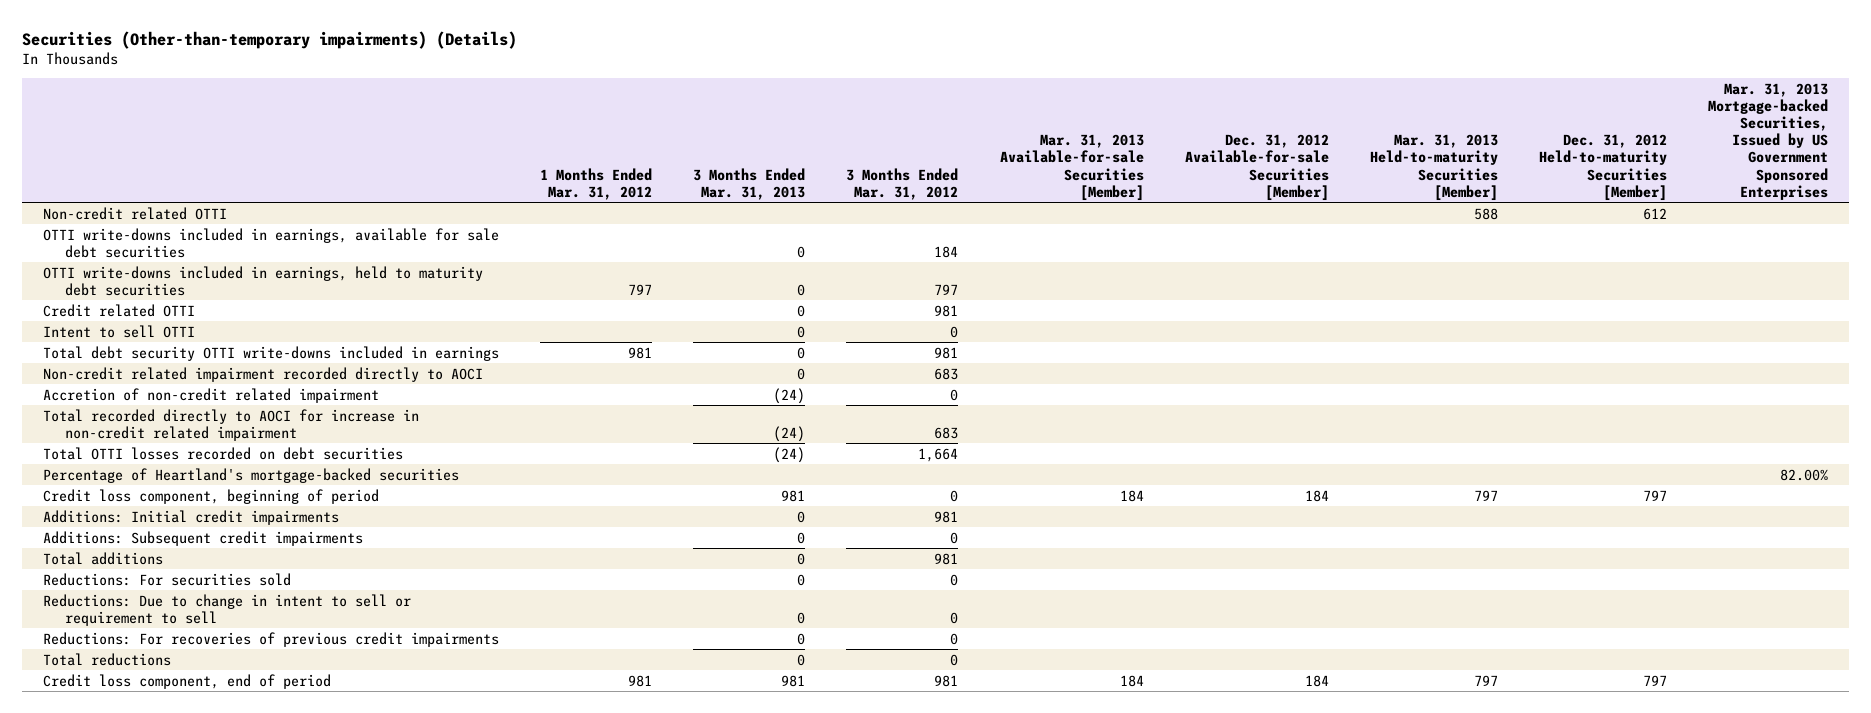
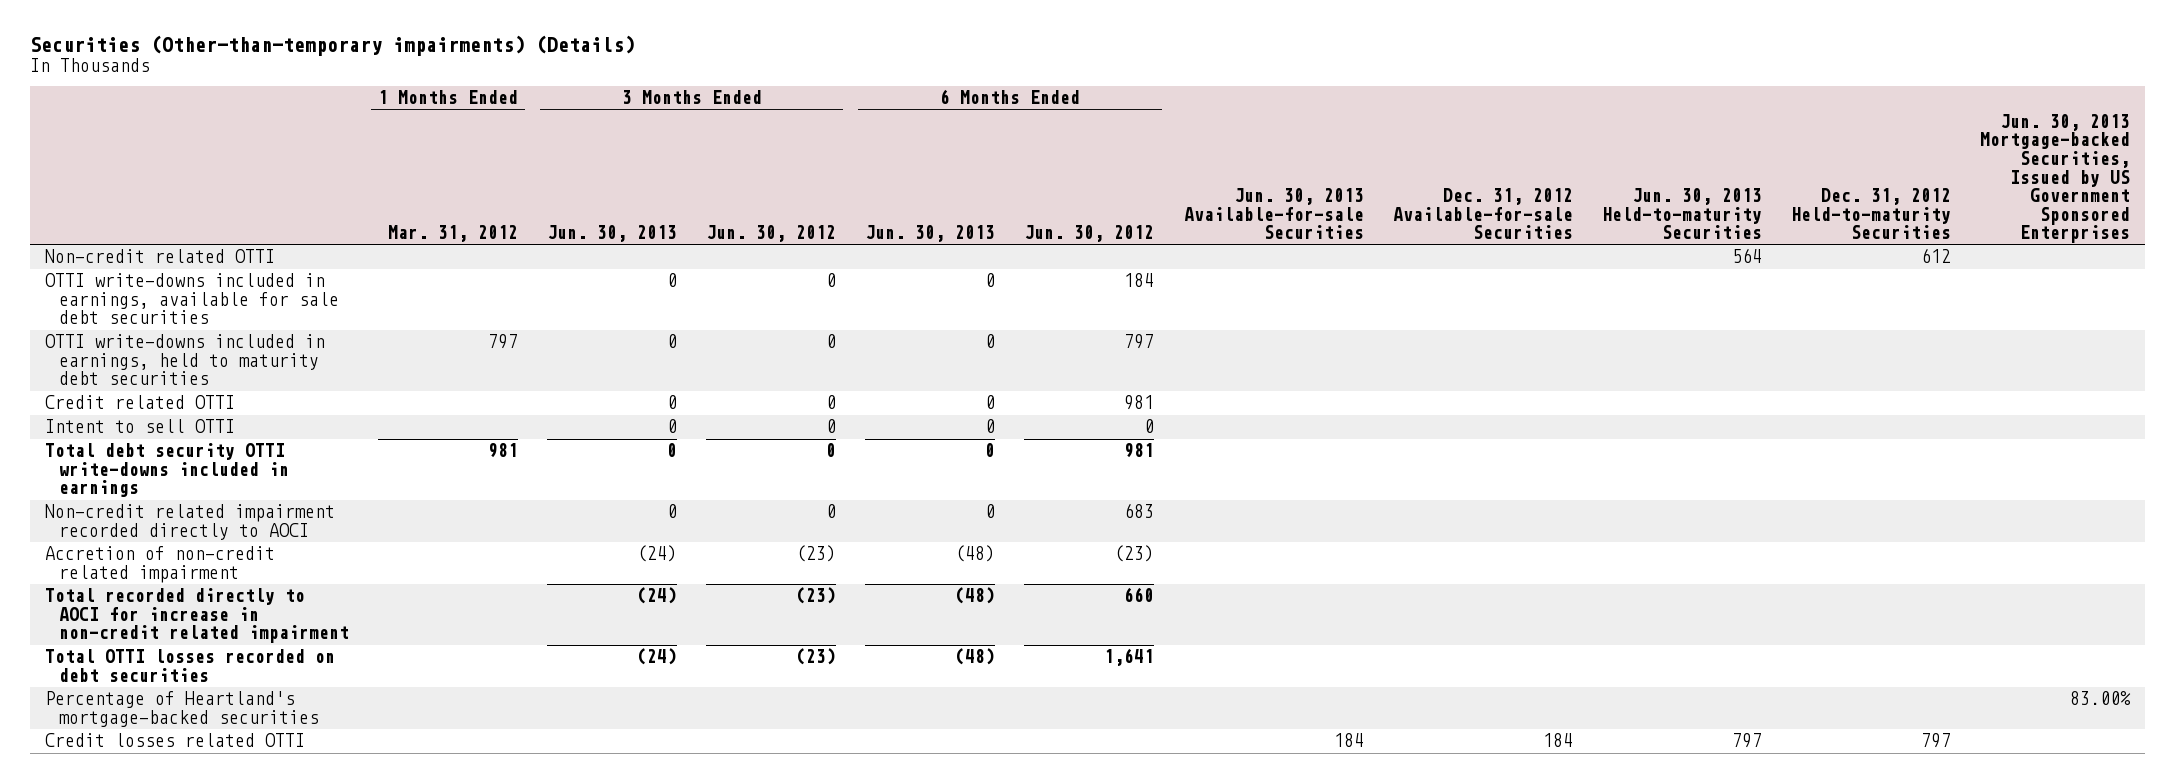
- | 1 Months Ended Mar. 31, 2012 | 3 Months Ended Mar. 31, 2013 | 3 Months Ended Mar. 31, 2012 | Mar. 31, 2013 Available-for-sale Securities [Member] | Dec. 31, 2012 Available-for-sale Securities [Member] | Mar. 31, 2013 Held-to-maturity Securities [Member] | Dec. 31, 2012 Held-to-maturity Securities [Member] | Mar. 31, 2013 Mortgage-backed Securities, Issued by US Government Sponsored Enterprises
+ | 1 Months Ended Mar. 31, 2012 | 3 Months Ended Jun. 30, 2013 | 3 Months Ended Jun. 30, 2012 | 6 Months Ended Jun. 30, 2013 | 6 Months Ended Jun. 30, 2012 | Jun. 30, 2013 Available-for-sale Securities | Dec. 31, 2012 Available-for-sale Securities | Jun. 30, 2013 Held-to-maturity Securities | Dec. 31, 2012 Held-to-maturity Securities | Jun. 30, 2013 Mortgage-backed Securities, Issued by US Government Sponsored Enterprises
- Credit loss component, beginning of period | | 981 | 0 | 184 | 184 | 797 | 797 |
- Additions: Initial credit impairments | | 0 | 981 | | | | |
- Additions: Subsequent credit impairments | | 0 | 0 | | | | |
- Total additions | | 0 | 981 | | | | |
- Reductions: For securities sold | | 0 | 0 | | | | |
- Reductions: Due to change in intent to sell or requirement to sell | | 0 | 0 | | | | |
- Reductions: For recoveries of previous credit impairments | | 0 | 0 | | | | |
- Total reductions | | 0 | 0 | | | | |
- Credit loss component, end of period | 981 | 981 | 981 | 184 | 184 | 797 | 797 |
+ Credit losses related OTTI | | | | | | 184 | 184 | 797 | 797 |

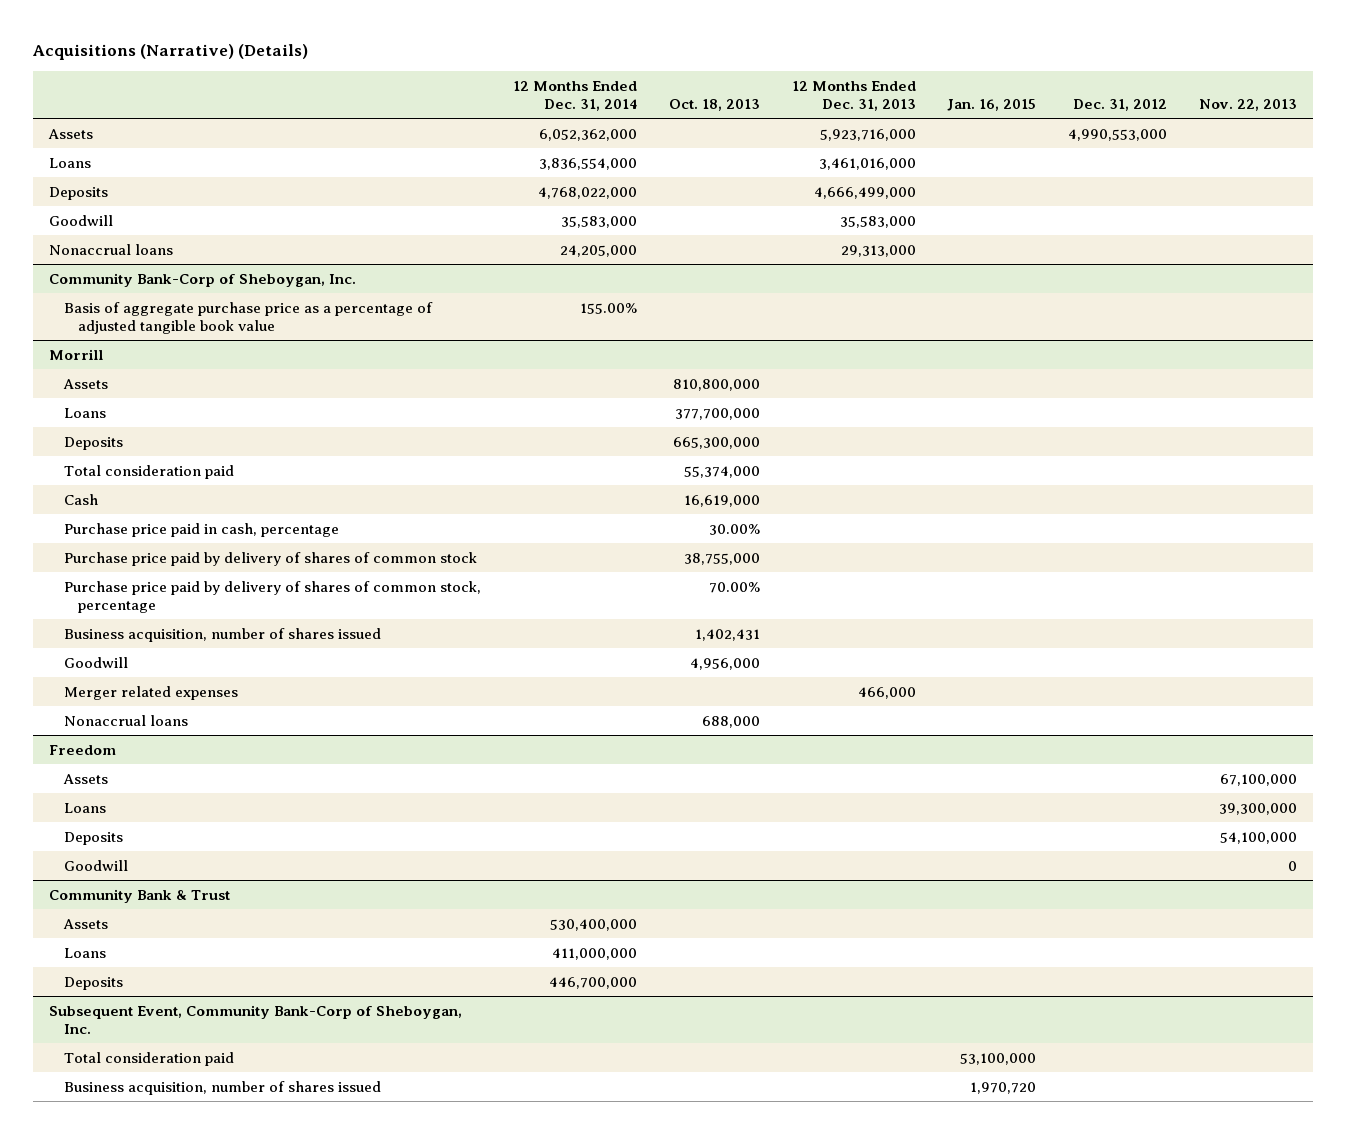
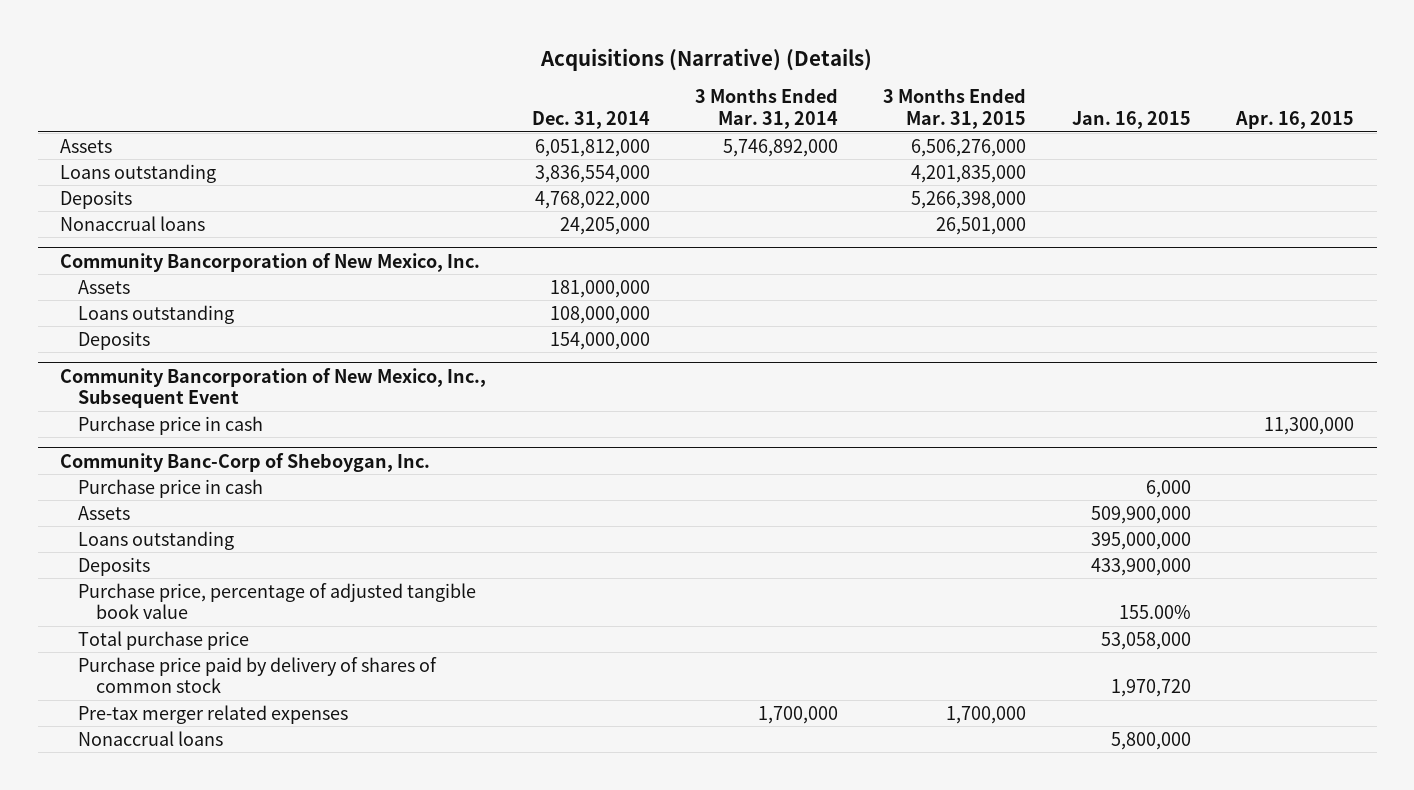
- | 12 Months Ended Dec. 31, 2014 | Oct. 18, 2013 | 12 Months Ended Dec. 31, 2013 | Jan. 16, 2015 | Dec. 31, 2012 | Nov. 22, 2013
+ | Dec. 31, 2014 | 3 Months Ended Mar. 31, 2014 | 3 Months Ended Mar. 31, 2015 | Jan. 16, 2015 | Apr. 16, 2015
- Loans | 3,836,554,000 | | 3,461,016,000 | | |
+ Loans outstanding | 3,836,554,000 | | 4,201,835,000 | |
- Goodwill | 35,583,000 | | 35,583,000 | | |
- Community Bank-Corp of Sheboygan, Inc.
- Basis of aggregate purchase price as a percentage of adjusted tangible book value | 155.00% | | | | |
- Morrill
- Assets | | 810,800,000 | | | |
- Loans | | 377,700,000 | | | |
- Deposits | | 665,300,000 | | | |
- Total consideration paid | | 55,374,000 | | | |
- Cash | | 16,619,000 | | | |
- Purchase price paid in cash, percentage | | 30.00% | | | |
- Purchase price paid by delivery of shares of common stock | | 38,755,000 | | | |
- Purchase price paid by delivery of shares of common stock, percentage | | 70.00% | | | |
- Business acquisition, number of shares issued | | 1,402,431 | | | |
- Goodwill | | 4,956,000 | | | |
- Merger related expenses | | | 466,000 | | |
- Nonaccrual loans | | 688,000 | | | |
- Freedom
- Assets | | | | | | 67,100,000
- Loans | | | | | | 39,300,000
- Deposits | | | | | | 54,100,000
- Goodwill | | | | | | 0
- Community Bank & Trust
- Assets | 530,400,000 | | | | |
- Loans | 411,000,000 | | | | |
- Deposits | 446,700,000 | | | | |
- Subsequent Event, Community Bank-Corp of Sheboygan, Inc.
- Total consideration paid | | | | 53,100,000 | |
- Business acquisition, number of shares issued | | | | 1,970,720 | |
+ Community Bancorporation of New Mexico, Inc.
+ Assets | 181,000,000 | | | |
+ Loans outstanding | 108,000,000 | | | |
+ Deposits | 154,000,000 | | | |
+ Community Bancorporation of New Mexico, Inc., Subsequent Event
+ Purchase price in cash | | | | | 11,300,000
+ Community Banc-Corp of Sheboygan, Inc.
+ Purchase price in cash | | | | 6,000 |
+ Assets | | | | 509,900,000 |
+ Loans outstanding | | | | 395,000,000 |
+ Deposits | | | | 433,900,000 |
+ Purchase price, percentage of adjusted tangible book value | | | | 155.00% |
+ Total purchase price | | | | 53,058,000 |
+ Purchase price paid by delivery of shares of common stock | | | | 1,970,720 |
+ Pre-tax merger related expenses | | 1,700,000 | 1,700,000 | |
+ Nonaccrual loans | | | | 5,800,000 |

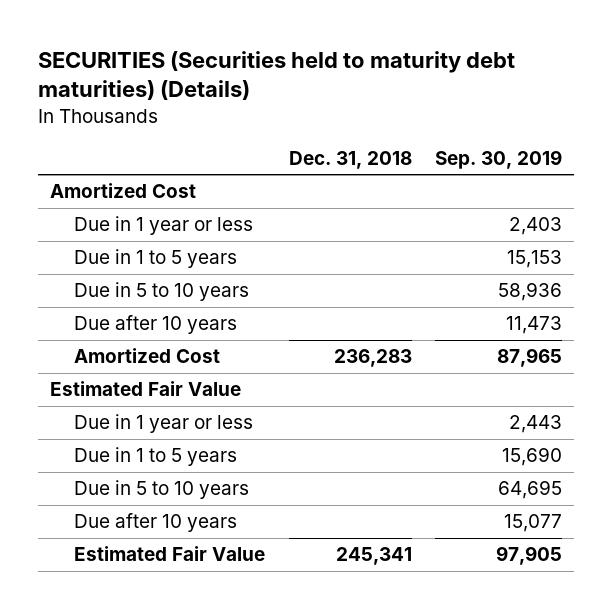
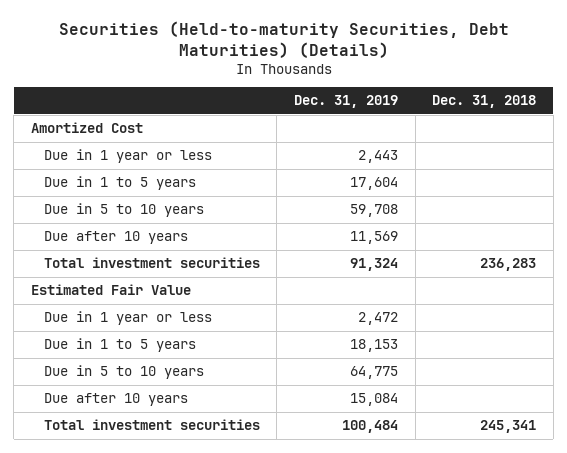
- SECURITIES (Securities held to maturity debt maturities) (Details)
+ Securities (Held-to-maturity Securities, Debt Maturities) (Details)
- | Dec. 31, 2018 | Sep. 30, 2019
+ | Dec. 31, 2019 | Dec. 31, 2018
- Amortized Cost | 236,283 | 87,965
+ Total investment securities | 91,324 | 236,283
- Estimated Fair Value | 245,341 | 97,905
+ Total investment securities | 100,484 | 245,341

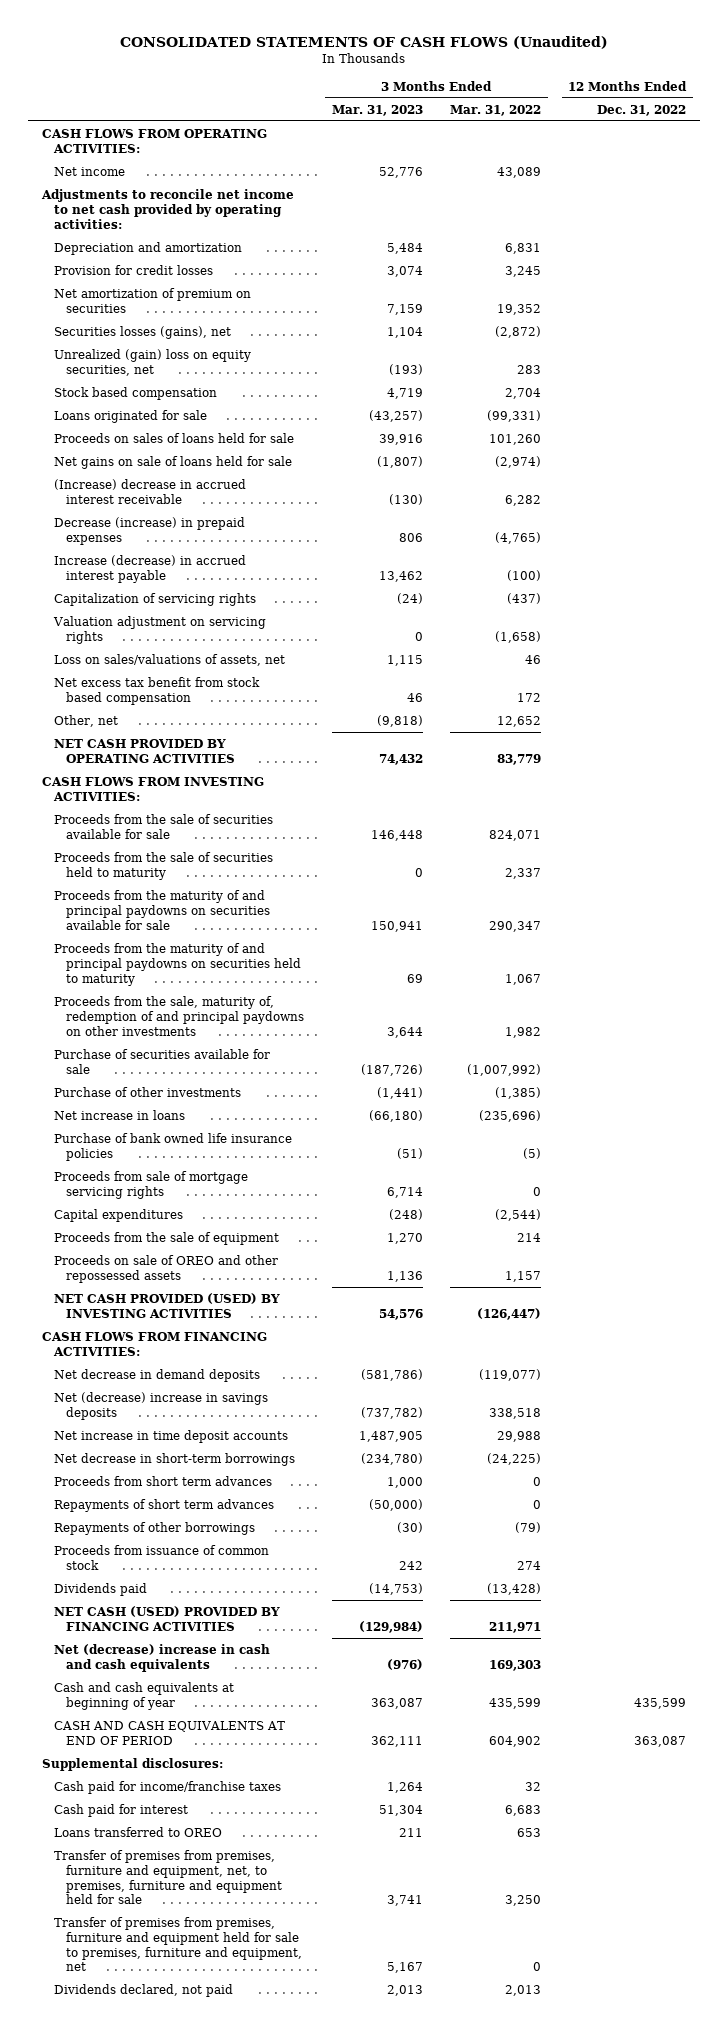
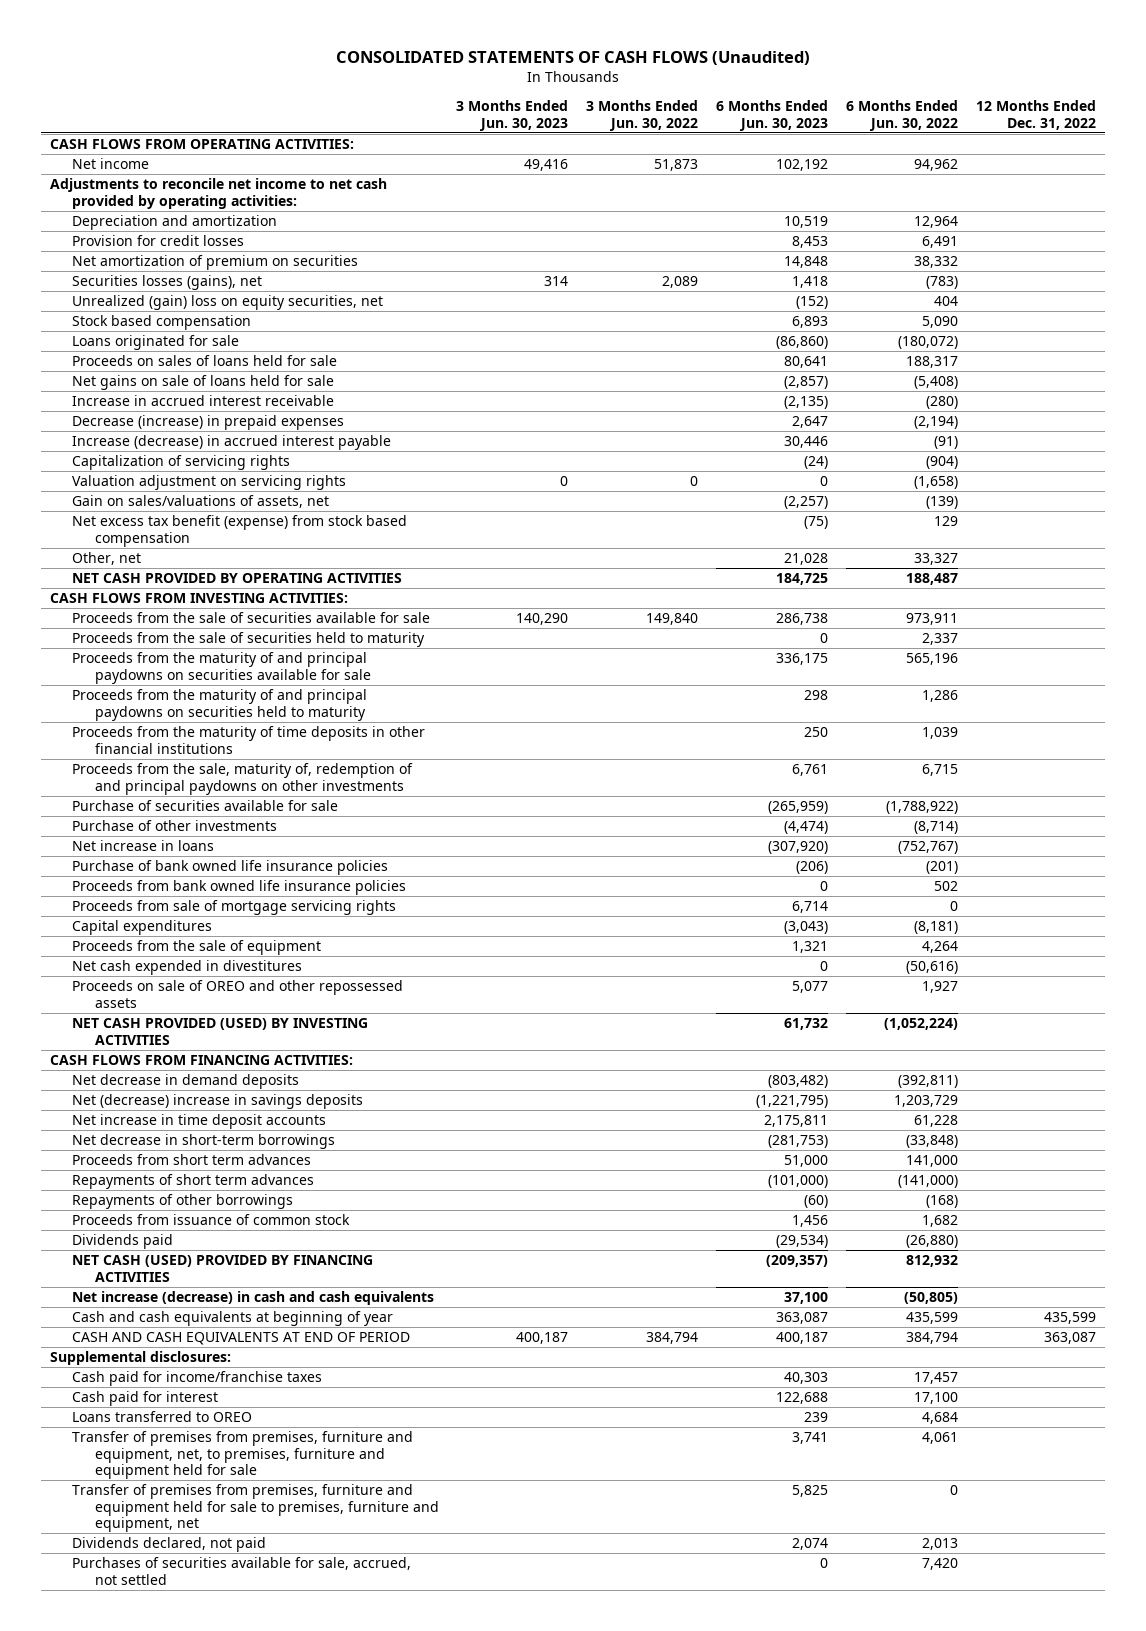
- | 3 Months Ended Mar. 31, 2023 | 3 Months Ended Mar. 31, 2022 | 12 Months Ended Dec. 31, 2022
+ | 3 Months Ended Jun. 30, 2023 | 3 Months Ended Jun. 30, 2022 | 6 Months Ended Jun. 30, 2023 | 6 Months Ended Jun. 30, 2022 | 12 Months Ended Dec. 31, 2022
- (Increase) decrease in accrued interest receivable | (130) | 6,282 |
+ Increase in accrued interest receivable | | | (2,135) | (280) |
- Loss on sales/valuations of assets, net | 1,115 | 46 |
- Net excess tax benefit from stock based compensation | 46 | 172 |
+ Gain on sales/valuations of assets, net | | | (2,257) | (139) |
+ Net excess tax benefit (expense) from stock based compensation | | | (75) | 129 |
+ Proceeds from the maturity of time deposits in other financial institutions | | | 250 | 1,039 |
+ Proceeds from bank owned life insurance policies | | | 0 | 502 |
+ Net cash expended in divestitures | | | 0 | (50,616) |
- Net (decrease) increase in cash and cash equivalents | (976) | 169,303 |
+ Net increase (decrease) in cash and cash equivalents | | | 37,100 | (50,805) |
+ Purchases of securities available for sale, accrued, not settled | | | 0 | 7,420 |

